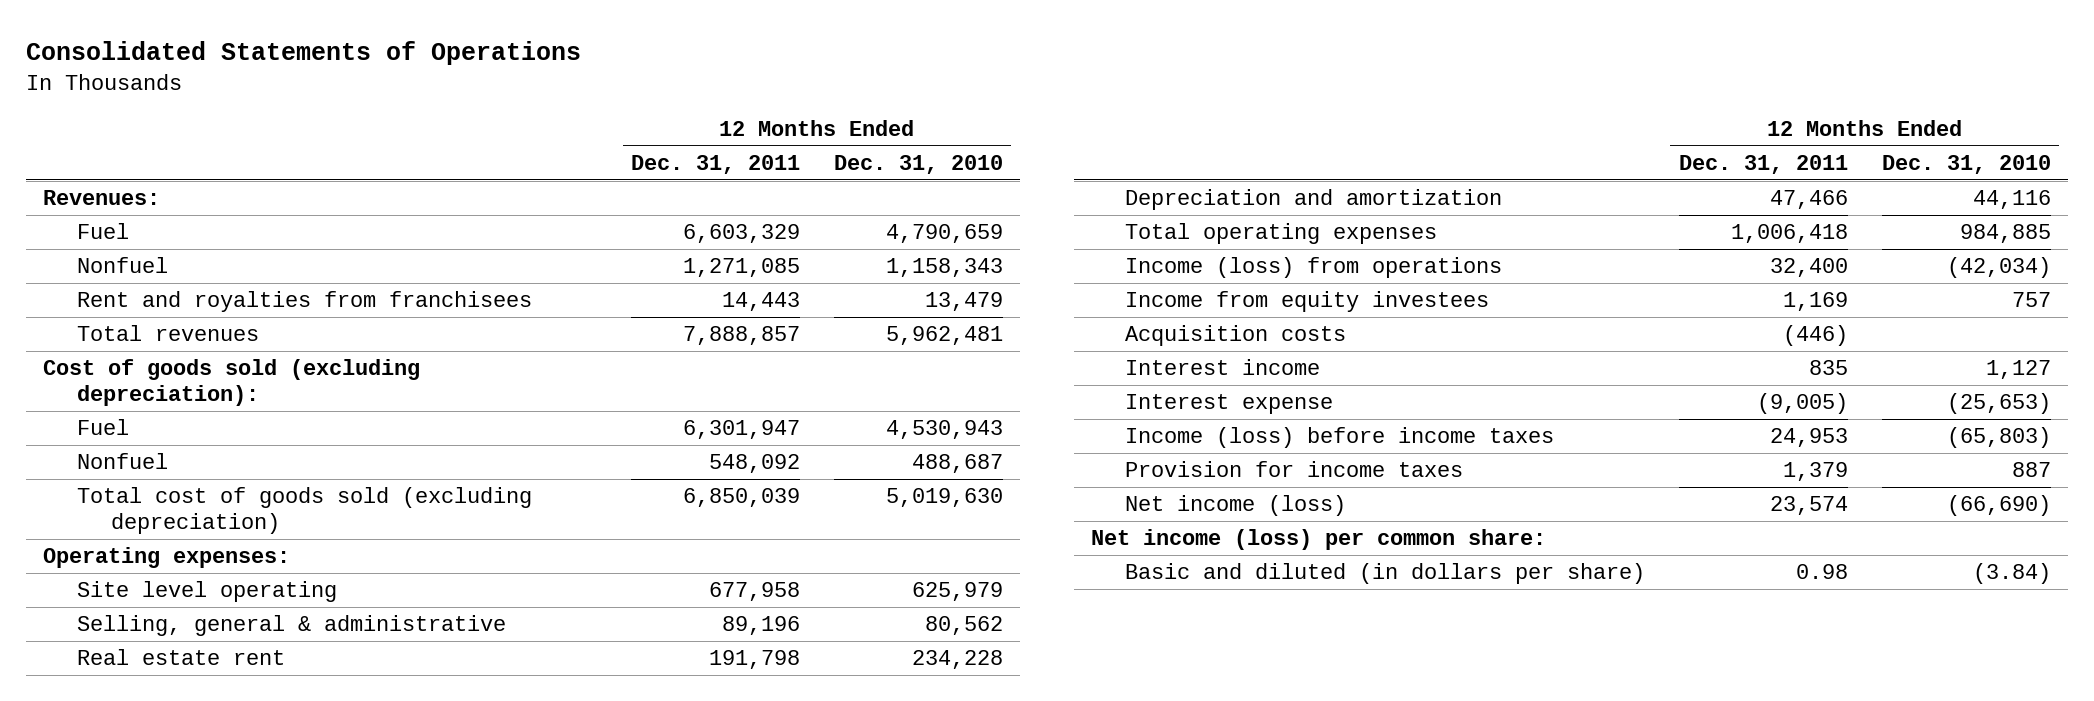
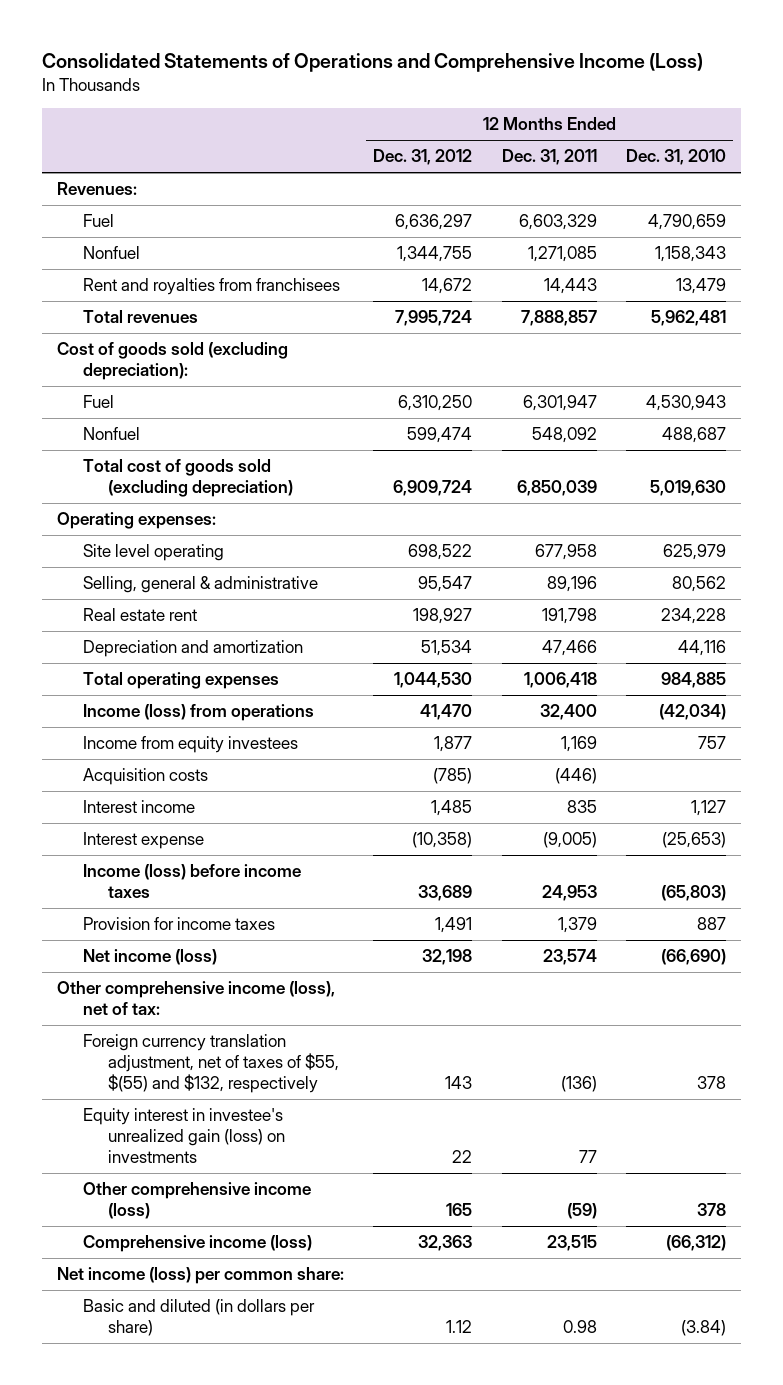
- Consolidated Statements of Operations
+ Consolidated Statements of Operations and Comprehensive Income (Loss)
- | 12 Months Ended Dec. 31, 2011 | 12 Months Ended Dec. 31, 2010
+ | 12 Months Ended Dec. 31, 2012 | 12 Months Ended Dec. 31, 2011 | 12 Months Ended Dec. 31, 2010
+ Other comprehensive income (loss), net of tax:
+ Foreign currency translation adjustment, net of taxes of $55, $(55) and $132, respectively | 143 | (136) | 378
+ Equity interest in investee's unrealized gain (loss) on investments | 22 | 77 |
+ Other comprehensive income (loss) | 165 | (59) | 378
+ Comprehensive income (loss) | 32,363 | 23,515 | (66,312)

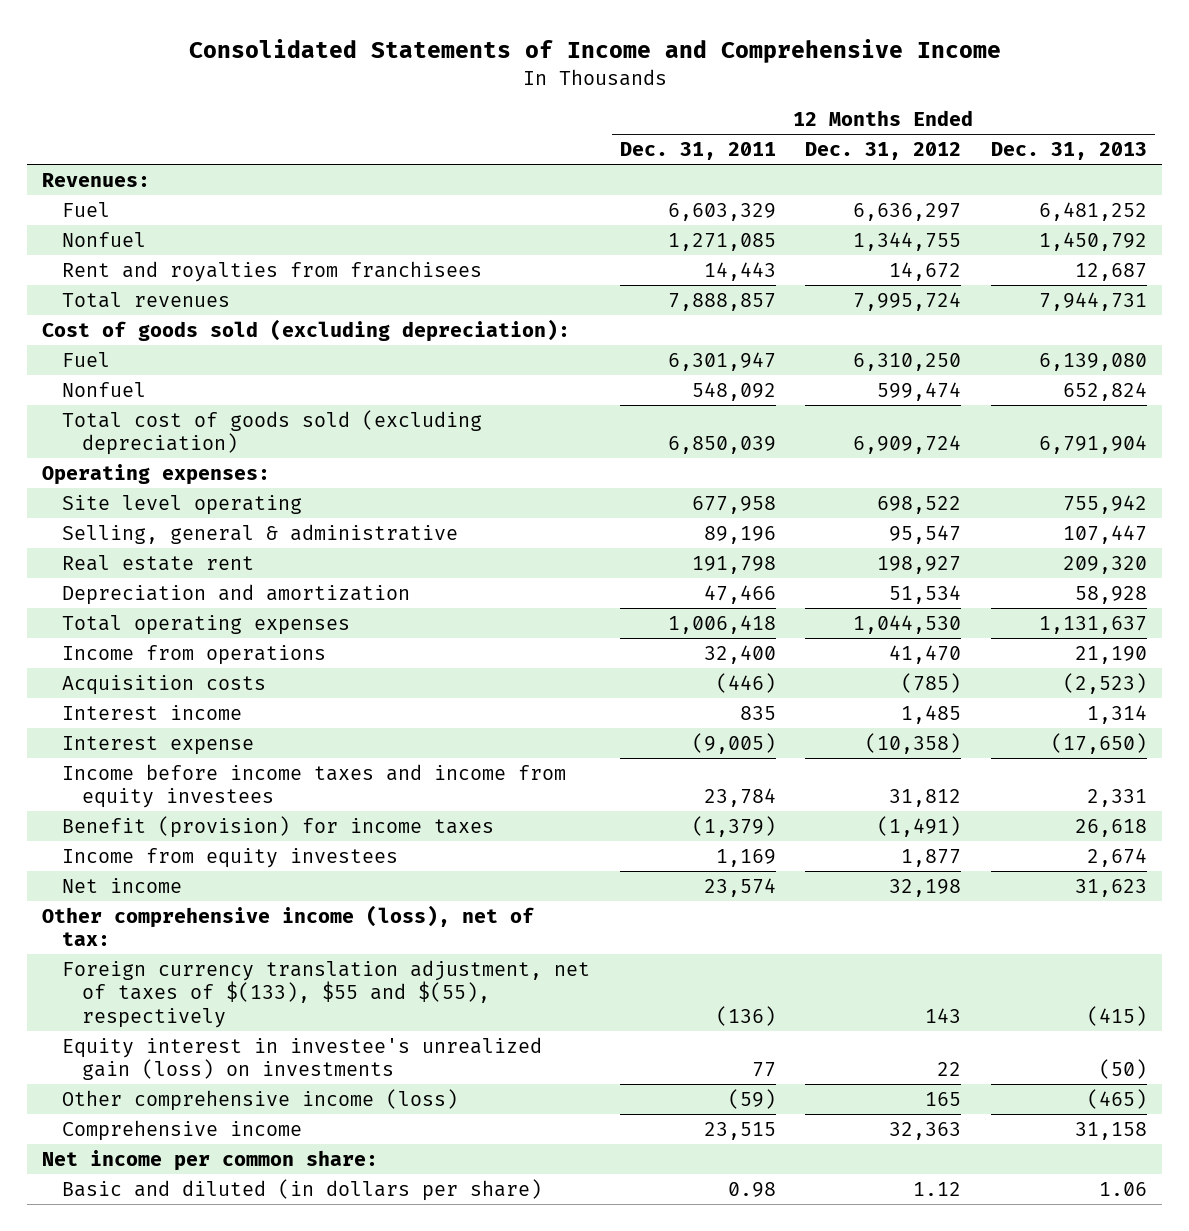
- Consolidated Statements of Operations and Comprehensive Income (Loss)
+ Consolidated Statements of Income and Comprehensive Income
- | 12 Months Ended Dec. 31, 2012 | 12 Months Ended Dec. 31, 2011 | 12 Months Ended Dec. 31, 2010
+ | 12 Months Ended Dec. 31, 2011 | 12 Months Ended Dec. 31, 2012 | 12 Months Ended Dec. 31, 2013
- Income (loss) from operations | 41,470 | 32,400 | (42,034)
+ Income from operations | 32,400 | 41,470 | 21,190
- Income (loss) before income taxes | 33,689 | 24,953 | (65,803)
- Provision for income taxes | 1,491 | 1,379 | 887
- Net income (loss) | 32,198 | 23,574 | (66,690)
+ Income before income taxes and income from equity investees | 23,784 | 31,812 | 2,331
+ Benefit (provision) for income taxes | (1,379) | (1,491) | 26,618
moved down: Income from equity investees | 1,169 | 1,877 | 2,674
+ Net income | 23,574 | 32,198 | 31,623
- Foreign currency translation adjustment, net of taxes of $55, $(55) and $132, respectively | 143 | (136) | 378
+ Foreign currency translation adjustment, net of taxes of $(133), $55 and $(55), respectively | (136) | 143 | (415)
- Comprehensive income (loss) | 32,363 | 23,515 | (66,312)
- Net income (loss) per common share:
+ Comprehensive income | 23,515 | 32,363 | 31,158
+ Net income per common share:

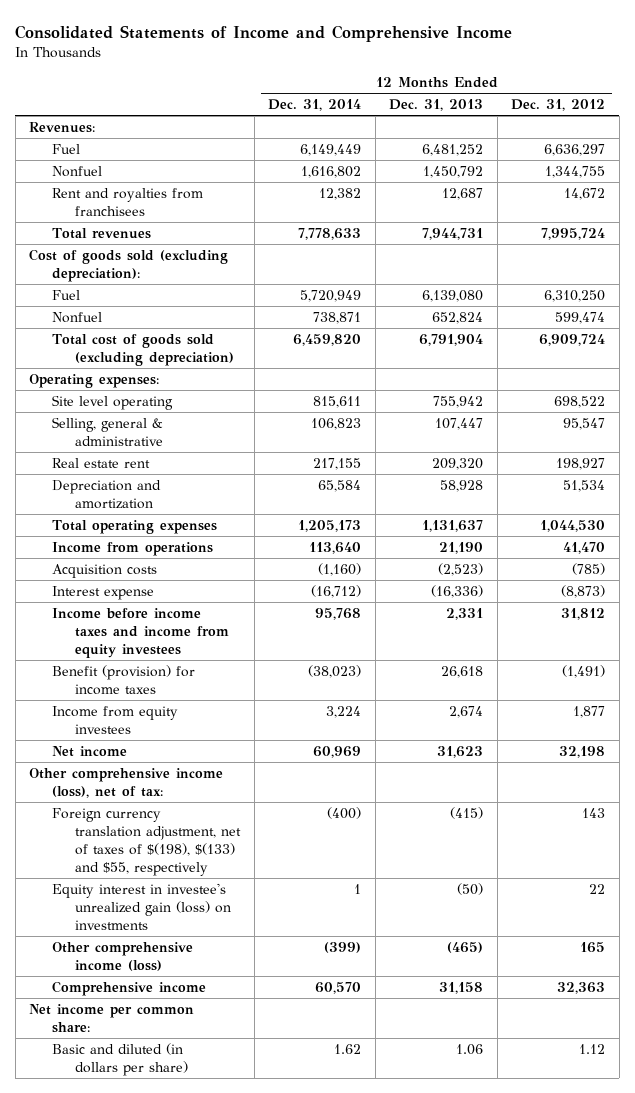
- | 12 Months Ended Dec. 31, 2011 | 12 Months Ended Dec. 31, 2012 | 12 Months Ended Dec. 31, 2013
+ | 12 Months Ended Dec. 31, 2014 | 12 Months Ended Dec. 31, 2013 | 12 Months Ended Dec. 31, 2012
- Interest income | 835 | 1,485 | 1,314
- Interest expense | (9,005) | (10,358) | (17,650)
+ Interest expense | (16,712) | (16,336) | (8,873)
- Foreign currency translation adjustment, net of taxes of $(133), $55 and $(55), respectively | (136) | 143 | (415)
+ Foreign currency translation adjustment, net of taxes of $(198), $(133) and $55, respectively | (400) | (415) | 143

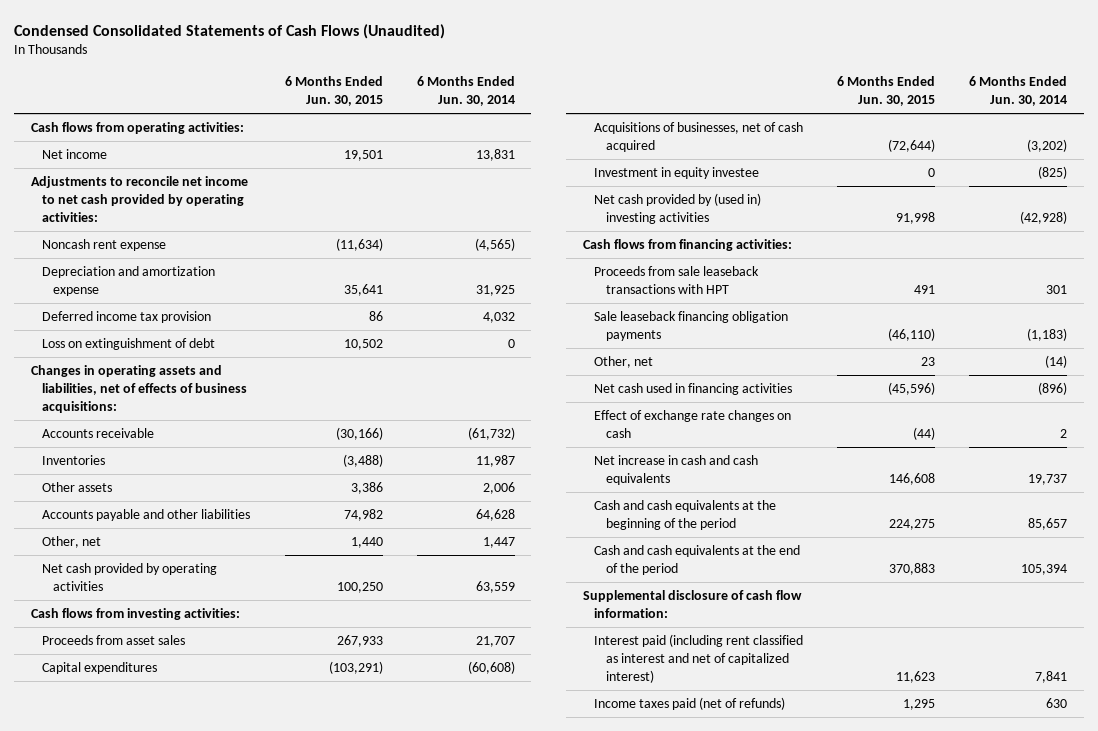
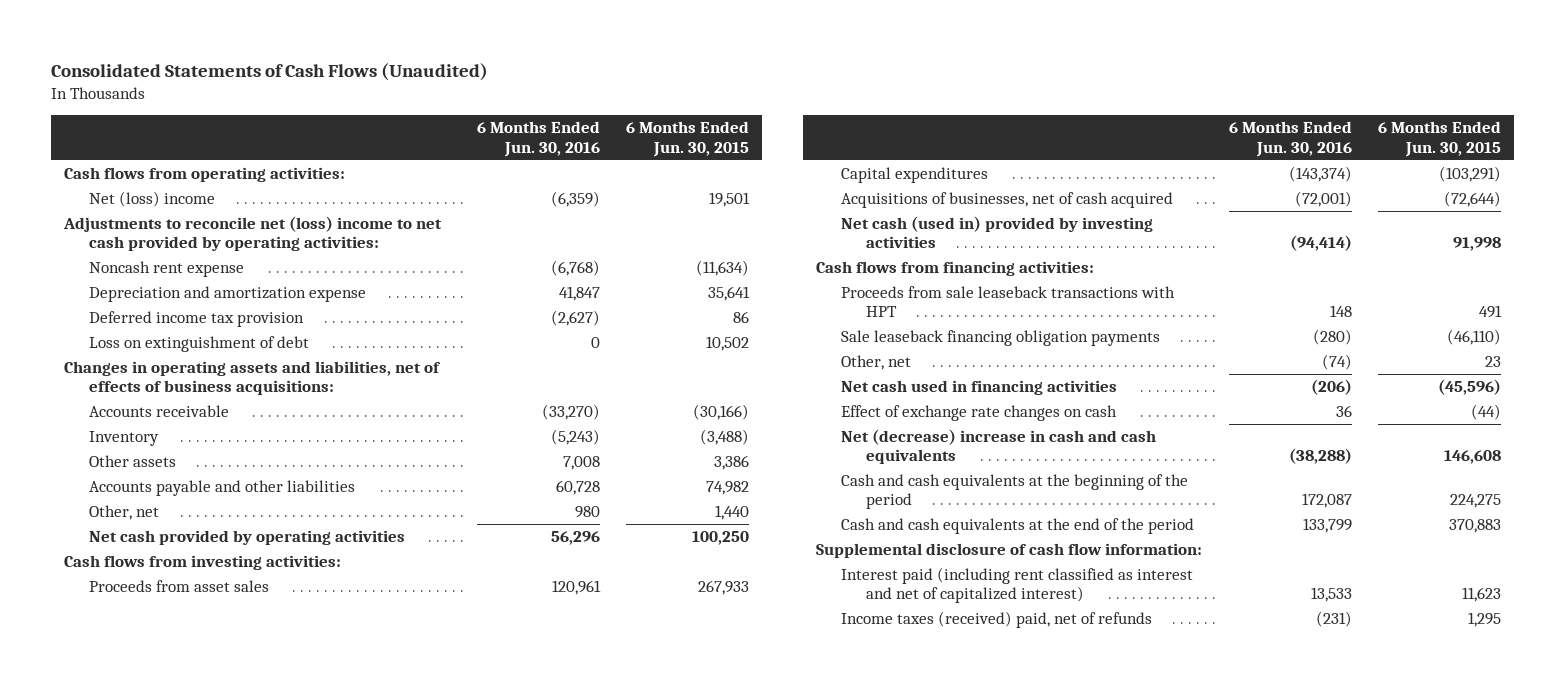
- Condensed Consolidated Statements of Cash Flows (Unaudited)
+ Consolidated Statements of Cash Flows (Unaudited)
- | 6 Months Ended Jun. 30, 2015 | 6 Months Ended Jun. 30, 2014
+ | 6 Months Ended Jun. 30, 2016 | 6 Months Ended Jun. 30, 2015
- Net income | 19,501 | 13,831
- Adjustments to reconcile net income to net cash provided by operating activities:
+ Net (loss) income | (6,359) | 19,501
+ Adjustments to reconcile net (loss) income to net cash provided by operating activities:
- Inventories | (3,488) | 11,987
+ Inventory | (5,243) | (3,488)
- Investment in equity investee | 0 | (825)
- Net cash provided by (used in) investing activities | 91,998 | (42,928)
+ Net cash (used in) provided by investing activities | (94,414) | 91,998
- Net increase in cash and cash equivalents | 146,608 | 19,737
+ Net (decrease) increase in cash and cash equivalents | (38,288) | 146,608
- Income taxes paid (net of refunds) | 1,295 | 630
+ Income taxes (received) paid, net of refunds | (231) | 1,295

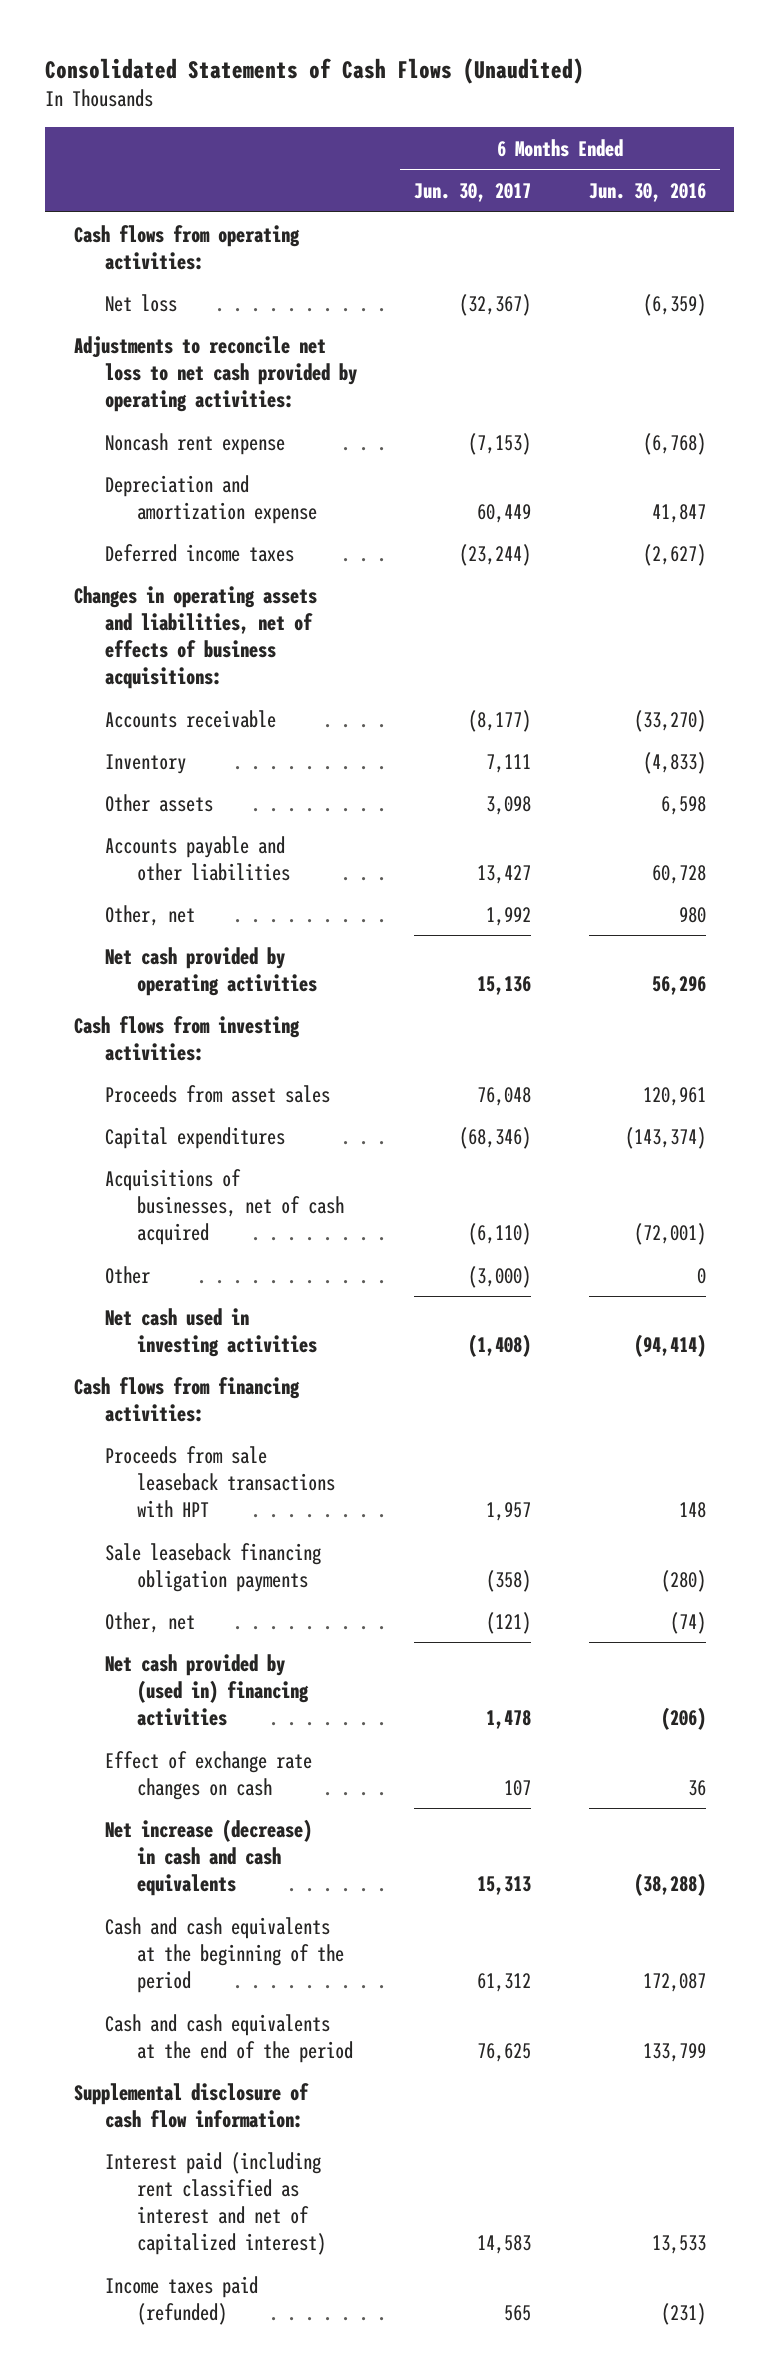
- | 6 Months Ended Jun. 30, 2016 | 6 Months Ended Jun. 30, 2015
+ | 6 Months Ended Jun. 30, 2017 | 6 Months Ended Jun. 30, 2016
- Net (loss) income | (6,359) | 19,501
- Adjustments to reconcile net (loss) income to net cash provided by operating activities:
+ Net loss | (32,367) | (6,359)
+ Adjustments to reconcile net loss to net cash provided by operating activities:
- Deferred income tax provision | (2,627) | 86
- Loss on extinguishment of debt | 0 | 10,502
+ Deferred income taxes | (23,244) | (2,627)
- Inventory | (5,243) | (3,488)
- Other assets | 7,008 | 3,386
+ Inventory | 7,111 | (4,833)
+ Other assets | 3,098 | 6,598
- Net cash (used in) provided by investing activities | (94,414) | 91,998
+ Other | (3,000) | 0
+ Net cash used in investing activities | (1,408) | (94,414)
- Net cash used in financing activities | (206) | (45,596)
+ Net cash provided by (used in) financing activities | 1,478 | (206)
- Net (decrease) increase in cash and cash equivalents | (38,288) | 146,608
+ Net increase (decrease) in cash and cash equivalents | 15,313 | (38,288)
- Income taxes (received) paid, net of refunds | (231) | 1,295
+ Income taxes paid (refunded) | 565 | (231)

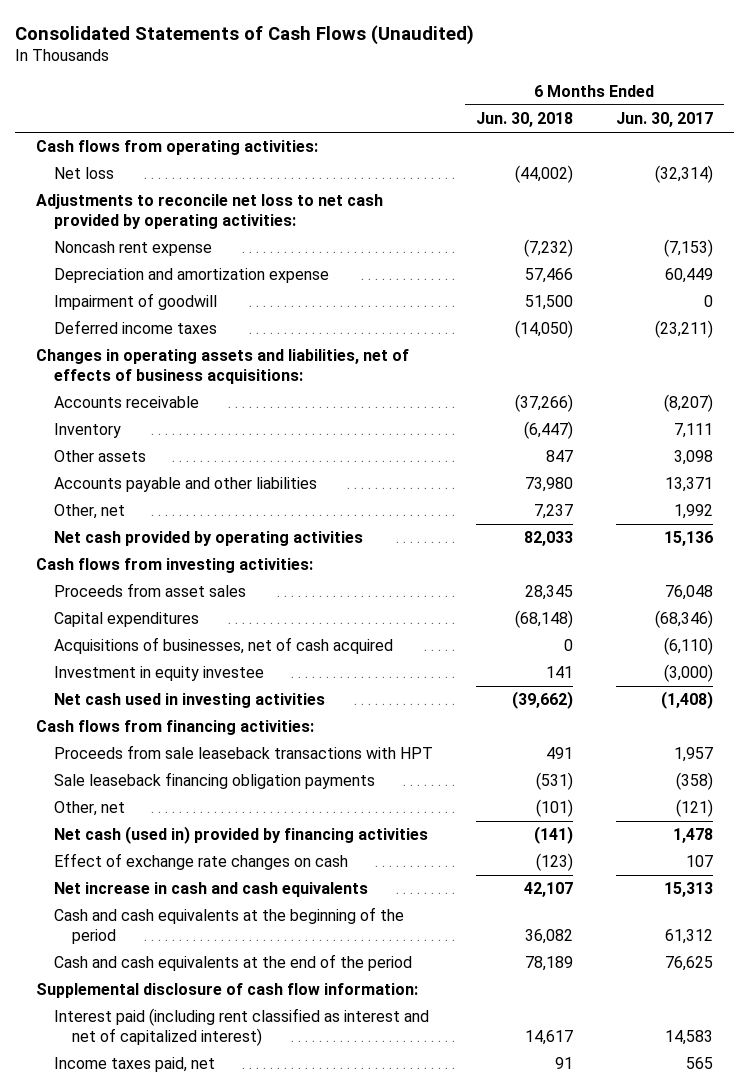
- | 6 Months Ended Jun. 30, 2017 | 6 Months Ended Jun. 30, 2016
+ | 6 Months Ended Jun. 30, 2018 | 6 Months Ended Jun. 30, 2017
- Net loss | (32,367) | (6,359)
+ Net loss | (44,002) | (32,314)
- Deferred income taxes | (23,244) | (2,627)
+ Impairment of goodwill | 51,500 | 0
+ Deferred income taxes | (14,050) | (23,211)
- Accounts receivable | (8,177) | (33,270)
+ Accounts receivable | (37,266) | (8,207)
- Accounts payable and other liabilities | 13,427 | 60,728
+ Accounts payable and other liabilities | 73,980 | 13,371
- Other | (3,000) | 0
+ Investment in equity investee | 141 | (3,000)
- Net cash provided by (used in) financing activities | 1,478 | (206)
+ Net cash (used in) provided by financing activities | (141) | 1,478
- Net increase (decrease) in cash and cash equivalents | 15,313 | (38,288)
+ Net increase in cash and cash equivalents | 42,107 | 15,313
- Income taxes paid (refunded) | 565 | (231)
+ Income taxes paid, net | 91 | 565

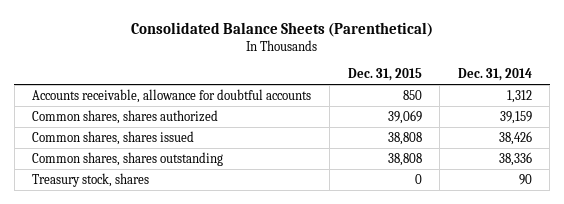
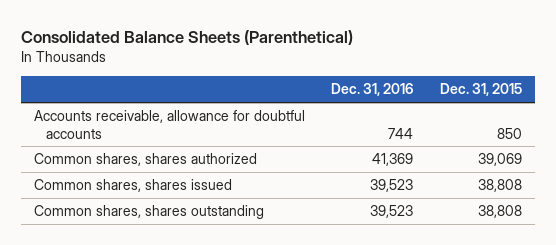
- | Dec. 31, 2015 | Dec. 31, 2014
+ | Dec. 31, 2016 | Dec. 31, 2015
- Treasury stock, shares | 0 | 90

